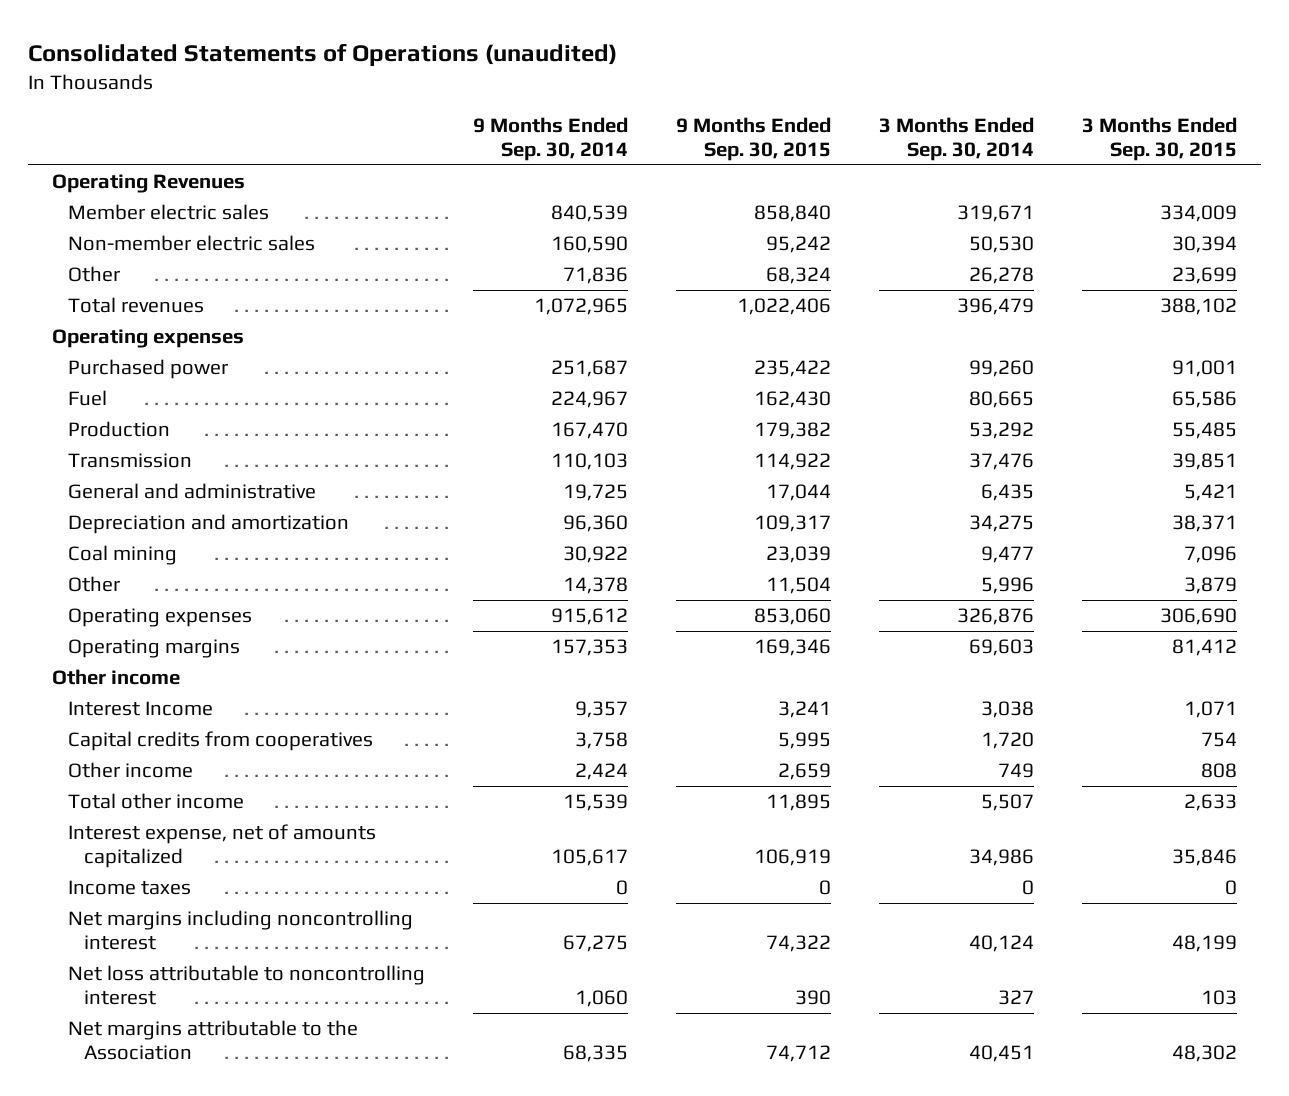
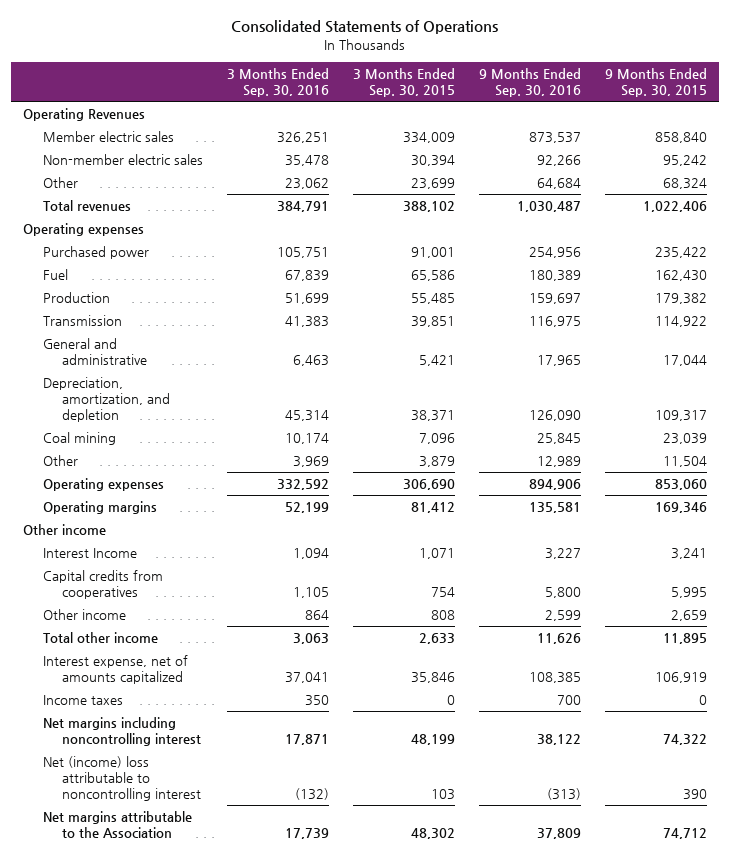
- Consolidated Statements of Operations (unaudited)
+ Consolidated Statements of Operations
- | 9 Months Ended Sep. 30, 2014 | 9 Months Ended Sep. 30, 2015 | 3 Months Ended Sep. 30, 2014 | 3 Months Ended Sep. 30, 2015
+ | 3 Months Ended Sep. 30, 2016 | 3 Months Ended Sep. 30, 2015 | 9 Months Ended Sep. 30, 2016 | 9 Months Ended Sep. 30, 2015
- Depreciation and amortization | 96,360 | 109,317 | 34,275 | 38,371
+ Depreciation, amortization, and depletion | 45,314 | 38,371 | 126,090 | 109,317
- Net loss attributable to noncontrolling interest | 1,060 | 390 | 327 | 103
+ Net (income) loss attributable to noncontrolling interest | (132) | 103 | (313) | 390

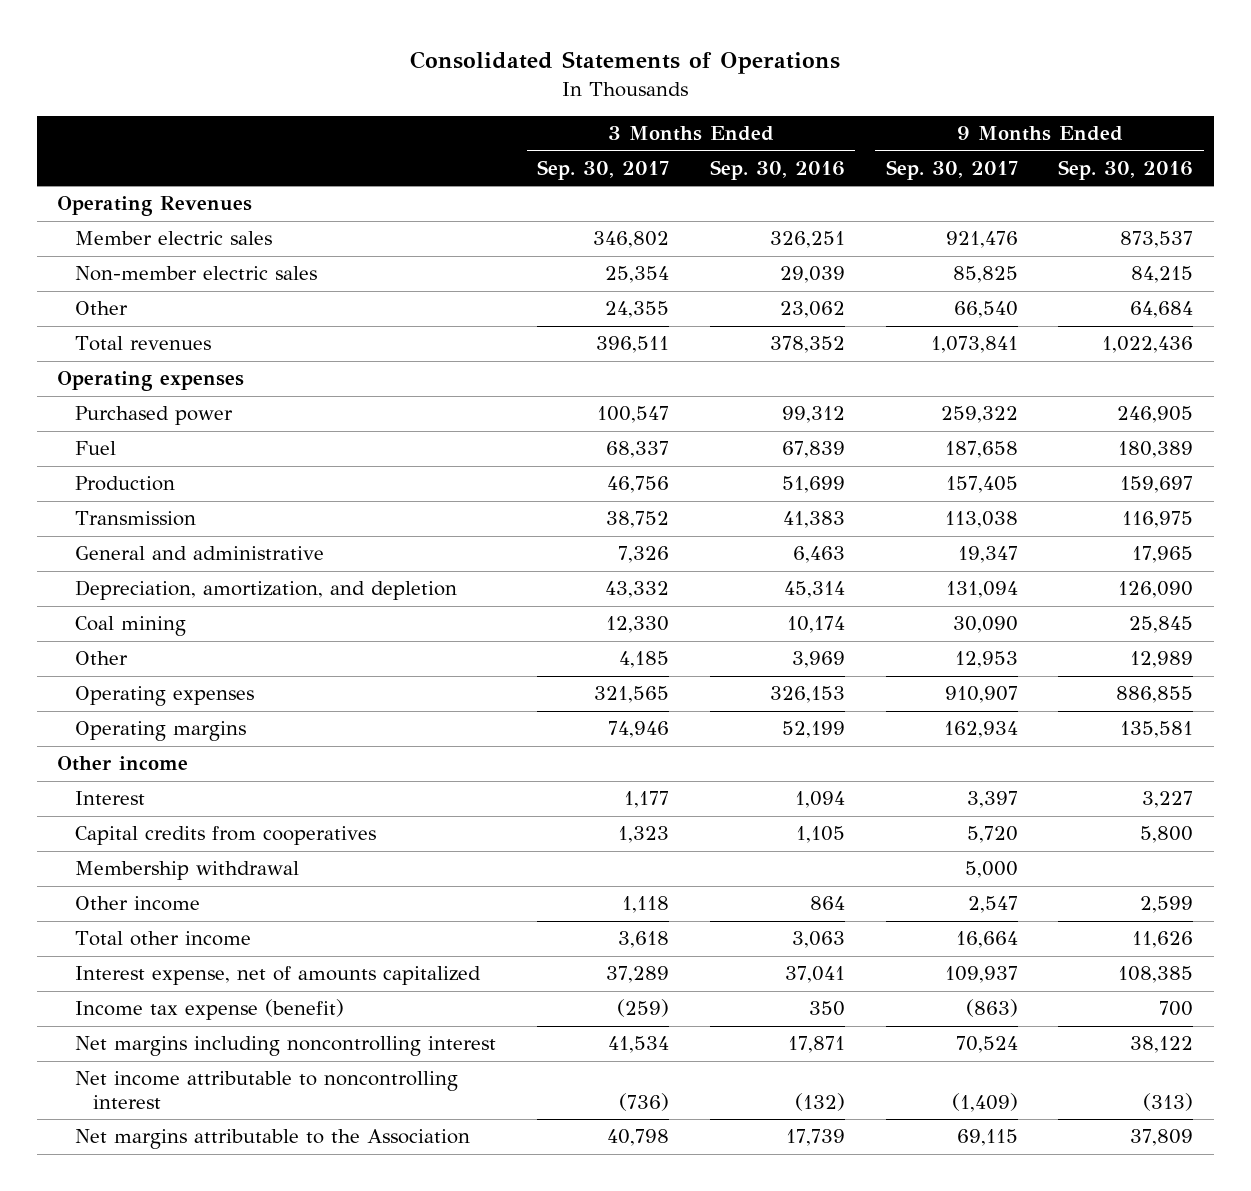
- | 3 Months Ended Sep. 30, 2016 | 3 Months Ended Sep. 30, 2015 | 9 Months Ended Sep. 30, 2016 | 9 Months Ended Sep. 30, 2015
+ | 3 Months Ended Sep. 30, 2017 | 3 Months Ended Sep. 30, 2016 | 9 Months Ended Sep. 30, 2017 | 9 Months Ended Sep. 30, 2016
- Non-member electric sales | 35,478 | 30,394 | 92,266 | 95,242
+ Non-member electric sales | 25,354 | 29,039 | 85,825 | 84,215
- Total revenues | 384,791 | 388,102 | 1,030,487 | 1,022,406
+ Total revenues | 396,511 | 378,352 | 1,073,841 | 1,022,436
- Purchased power | 105,751 | 91,001 | 254,956 | 235,422
+ Purchased power | 100,547 | 99,312 | 259,322 | 246,905
- Operating expenses | 332,592 | 306,690 | 894,906 | 853,060
+ Operating expenses | 321,565 | 326,153 | 910,907 | 886,855
- Interest Income | 1,094 | 1,071 | 3,227 | 3,241
+ Interest | 1,177 | 1,094 | 3,397 | 3,227
+ Membership withdrawal | | | 5,000 |
- Income taxes | 350 | 0 | 700 | 0
+ Income tax expense (benefit) | (259) | 350 | (863) | 700
- Net (income) loss attributable to noncontrolling interest | (132) | 103 | (313) | 390
+ Net income attributable to noncontrolling interest | (736) | (132) | (1,409) | (313)

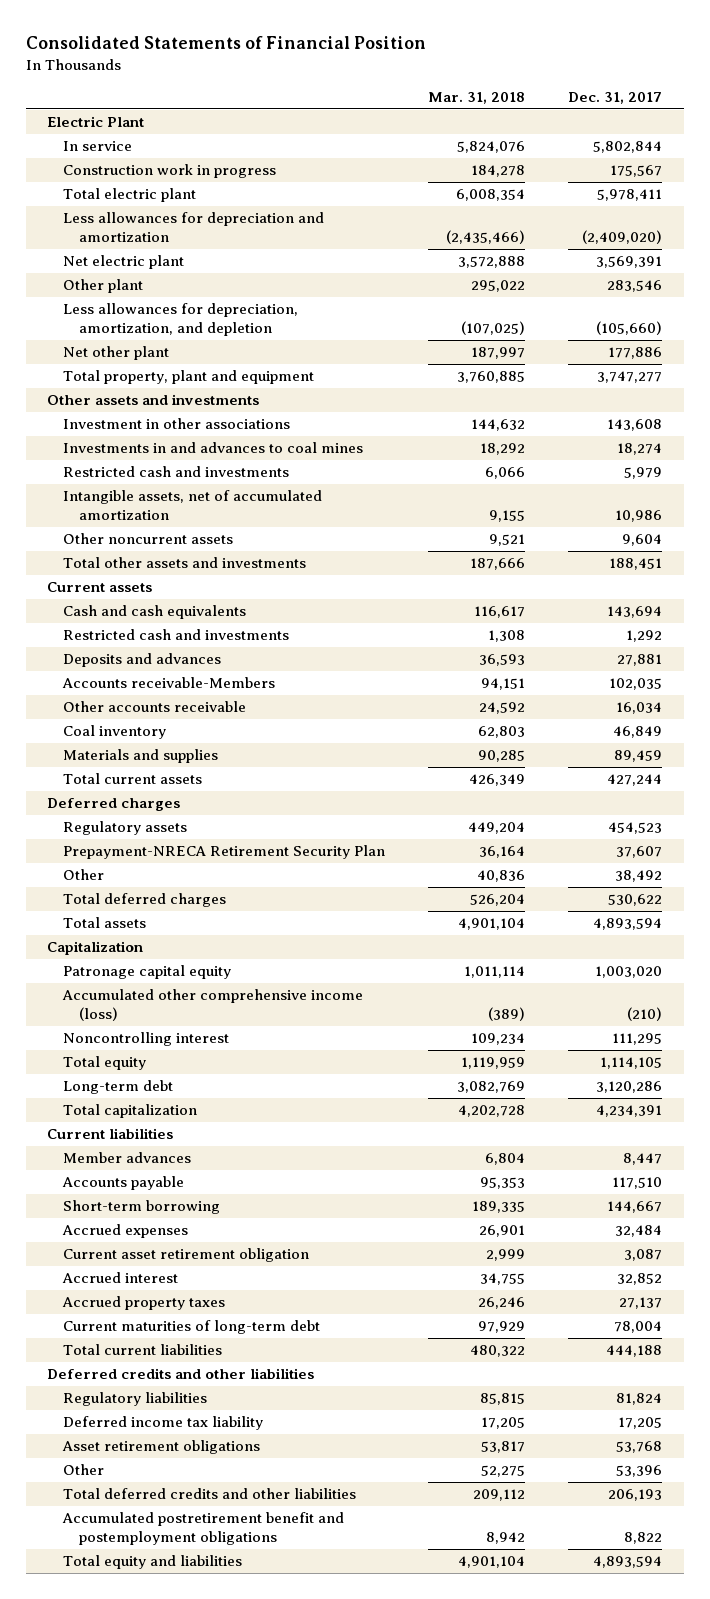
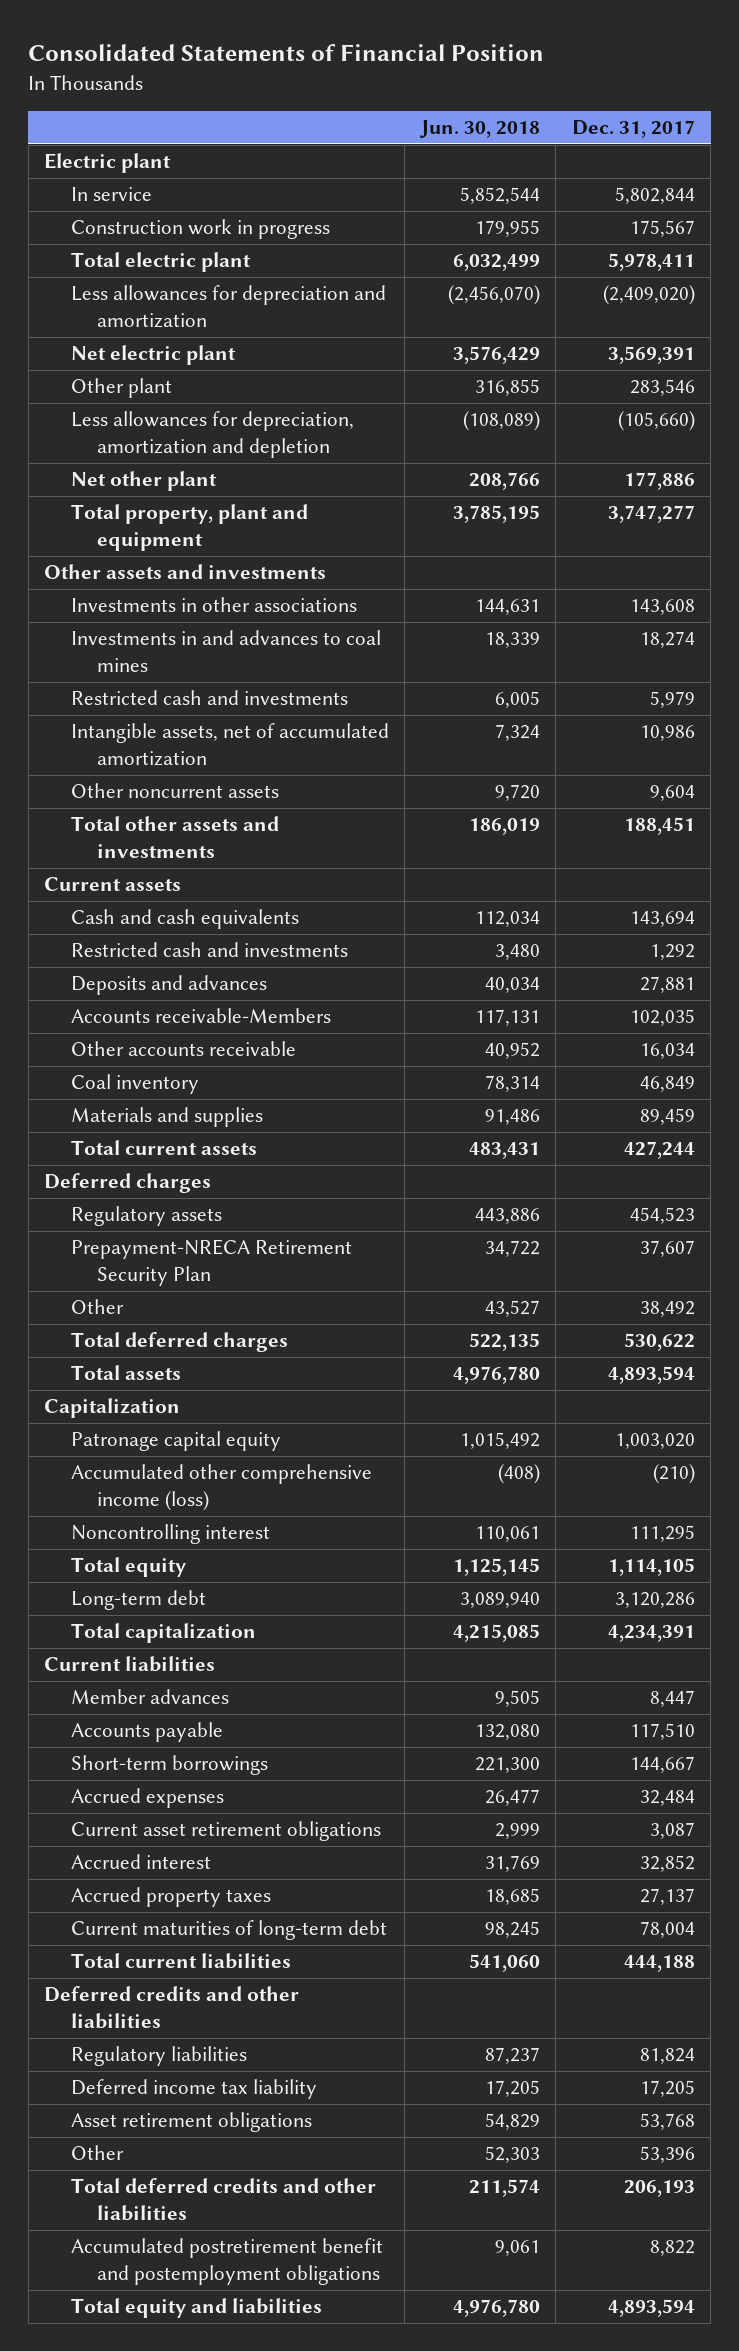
- | Mar. 31, 2018 | Dec. 31, 2017
+ | Jun. 30, 2018 | Dec. 31, 2017
- Electric Plant
+ Electric plant
- Less allowances for depreciation, amortization, and depletion | (107,025) | (105,660)
+ Less allowances for depreciation, amortization and depletion | (108,089) | (105,660)
- Investment in other associations | 144,632 | 143,608
+ Investments in other associations | 144,631 | 143,608
- Short-term borrowing | 189,335 | 144,667
+ Short-term borrowings | 221,300 | 144,667
- Current asset retirement obligation | 2,999 | 3,087
+ Current asset retirement obligations | 2,999 | 3,087

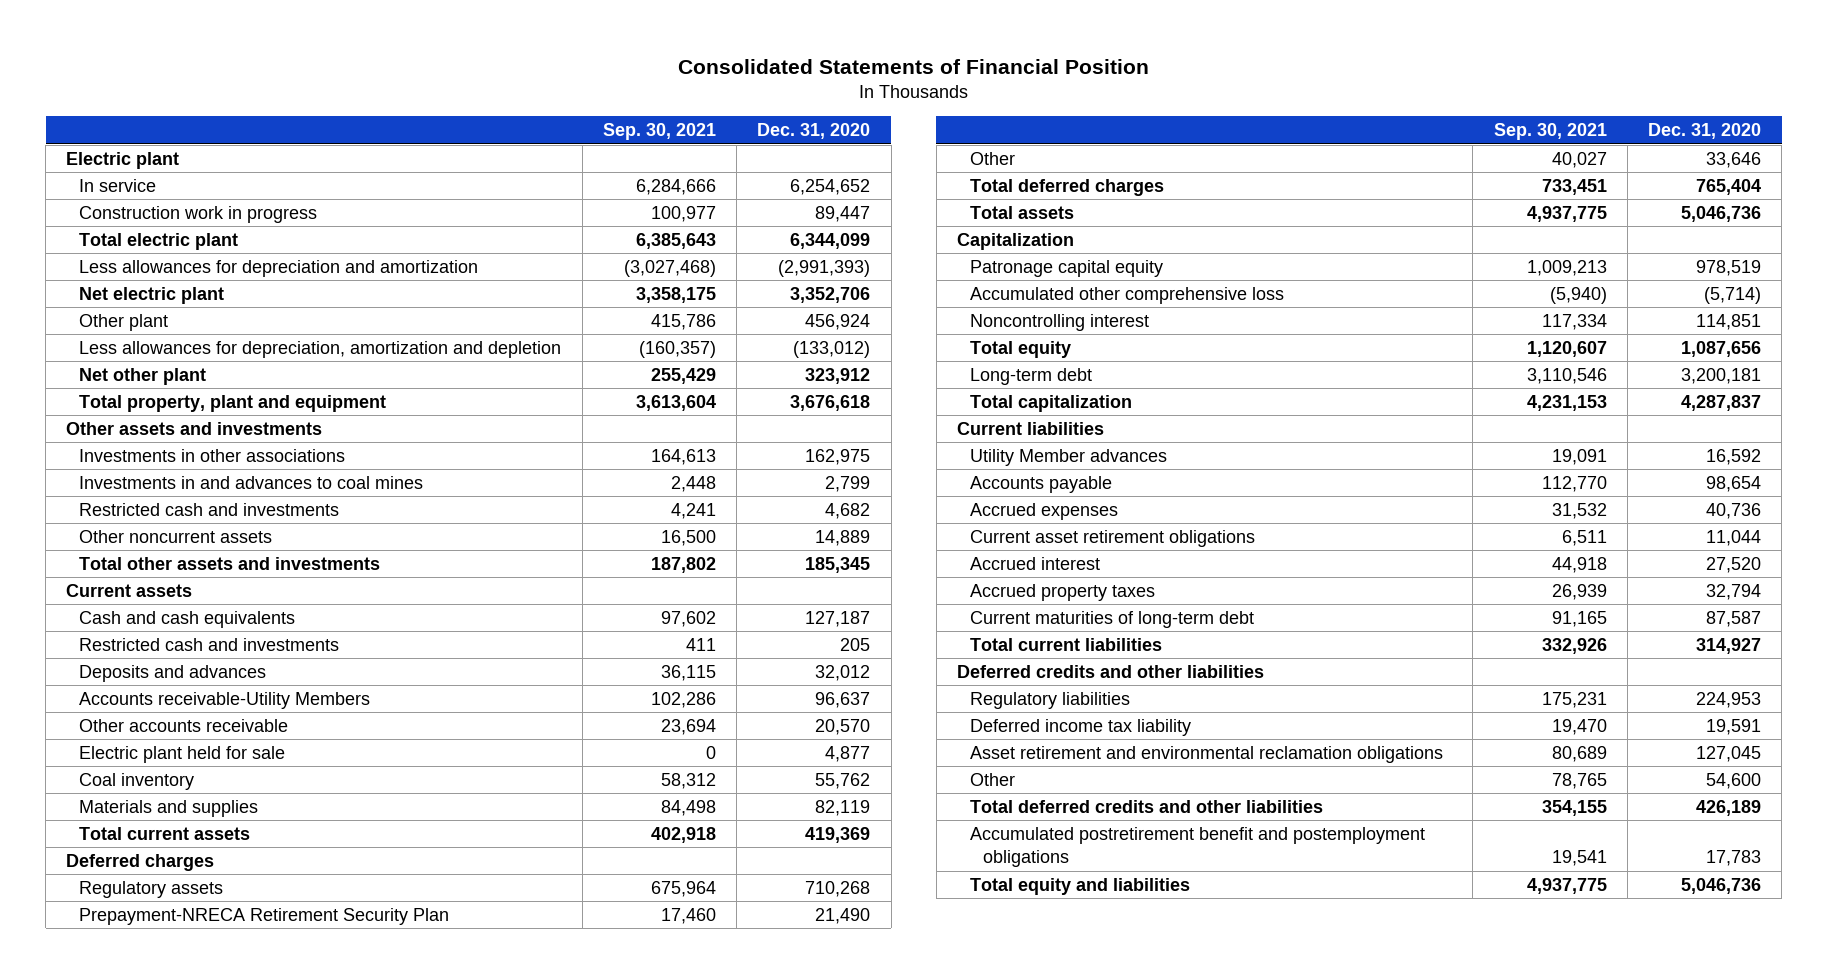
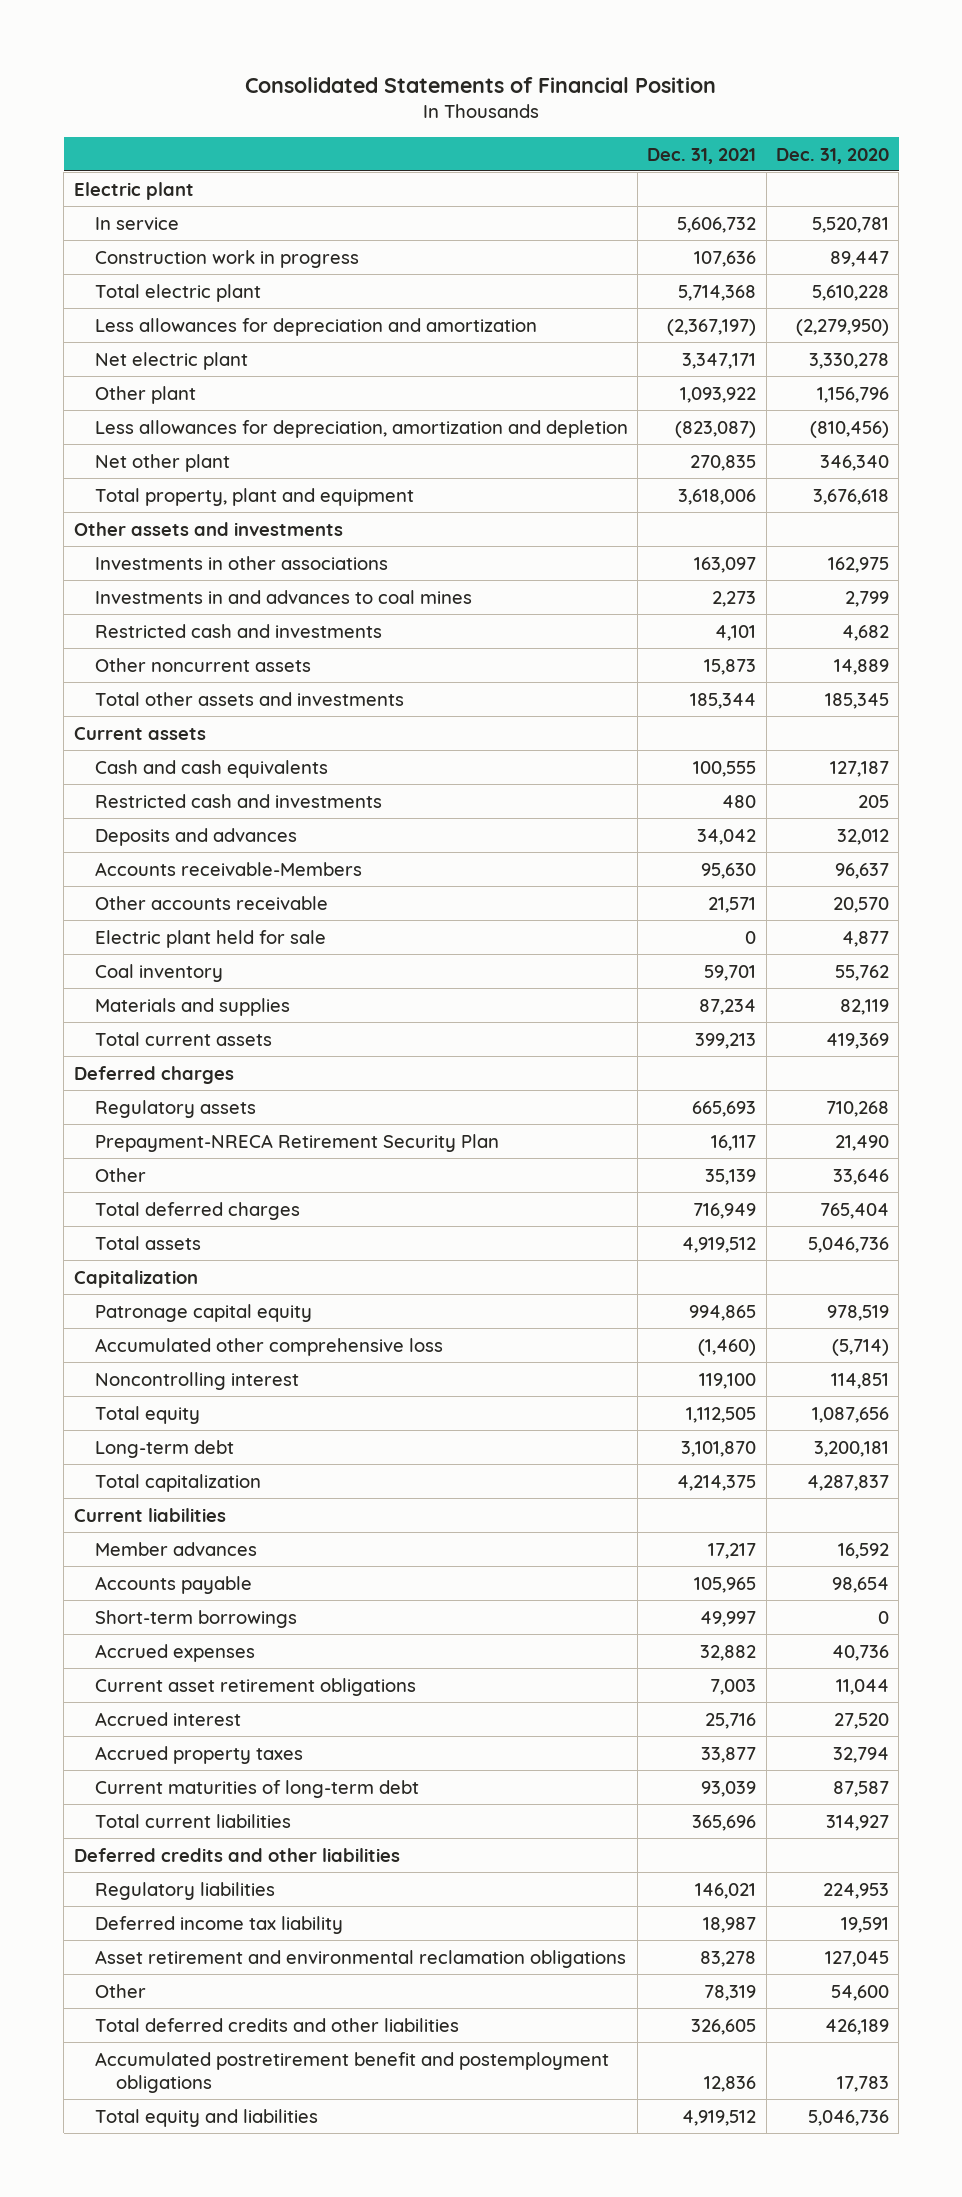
- | Sep. 30, 2021 | Dec. 31, 2020
+ | Dec. 31, 2021 | Dec. 31, 2020
- In service | 6,284,666 | 6,254,652
+ In service | 5,606,732 | 5,520,781
- Total electric plant | 6,385,643 | 6,344,099
- Less allowances for depreciation and amortization | (3,027,468) | (2,991,393)
- Net electric plant | 3,358,175 | 3,352,706
- Other plant | 415,786 | 456,924
- Less allowances for depreciation, amortization and depletion | (160,357) | (133,012)
- Net other plant | 255,429 | 323,912
+ Total electric plant | 5,714,368 | 5,610,228
+ Less allowances for depreciation and amortization | (2,367,197) | (2,279,950)
+ Net electric plant | 3,347,171 | 3,330,278
+ Other plant | 1,093,922 | 1,156,796
+ Less allowances for depreciation, amortization and depletion | (823,087) | (810,456)
+ Net other plant | 270,835 | 346,340
- Accounts receivable-Utility Members | 102,286 | 96,637
+ Accounts receivable-Members | 95,630 | 96,637
- Utility Member advances | 19,091 | 16,592
+ Member advances | 17,217 | 16,592
+ Short-term borrowings | 49,997 | 0

